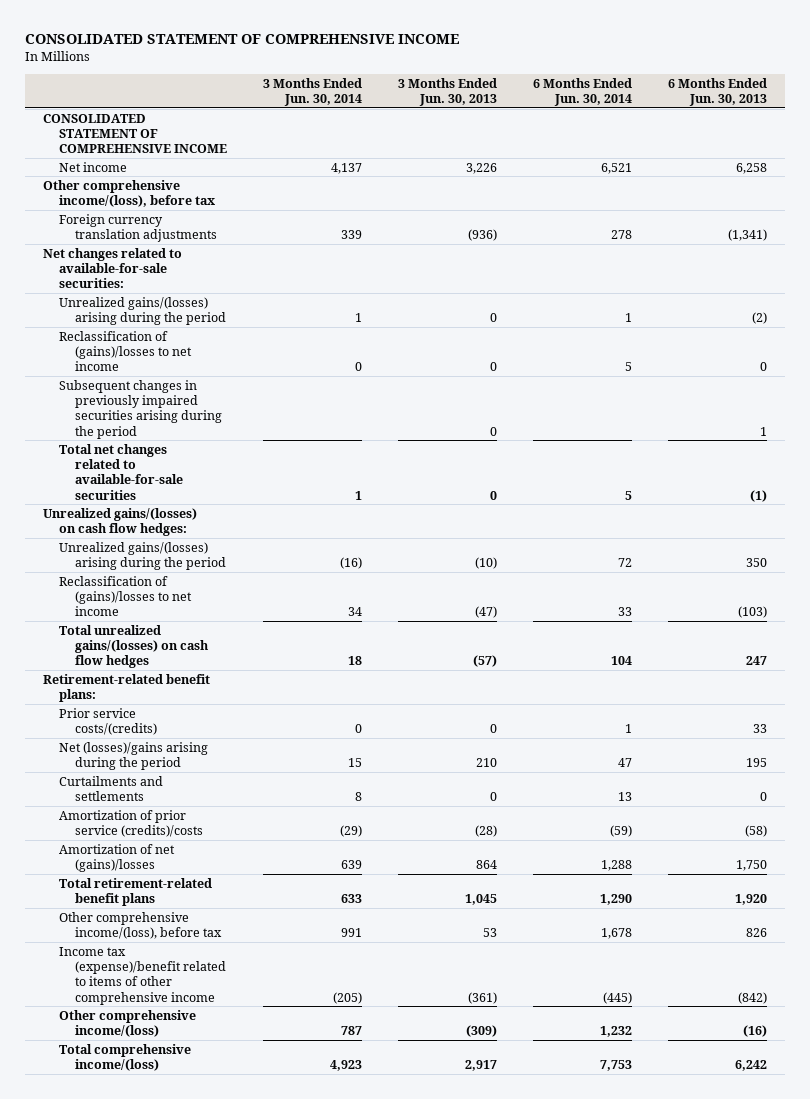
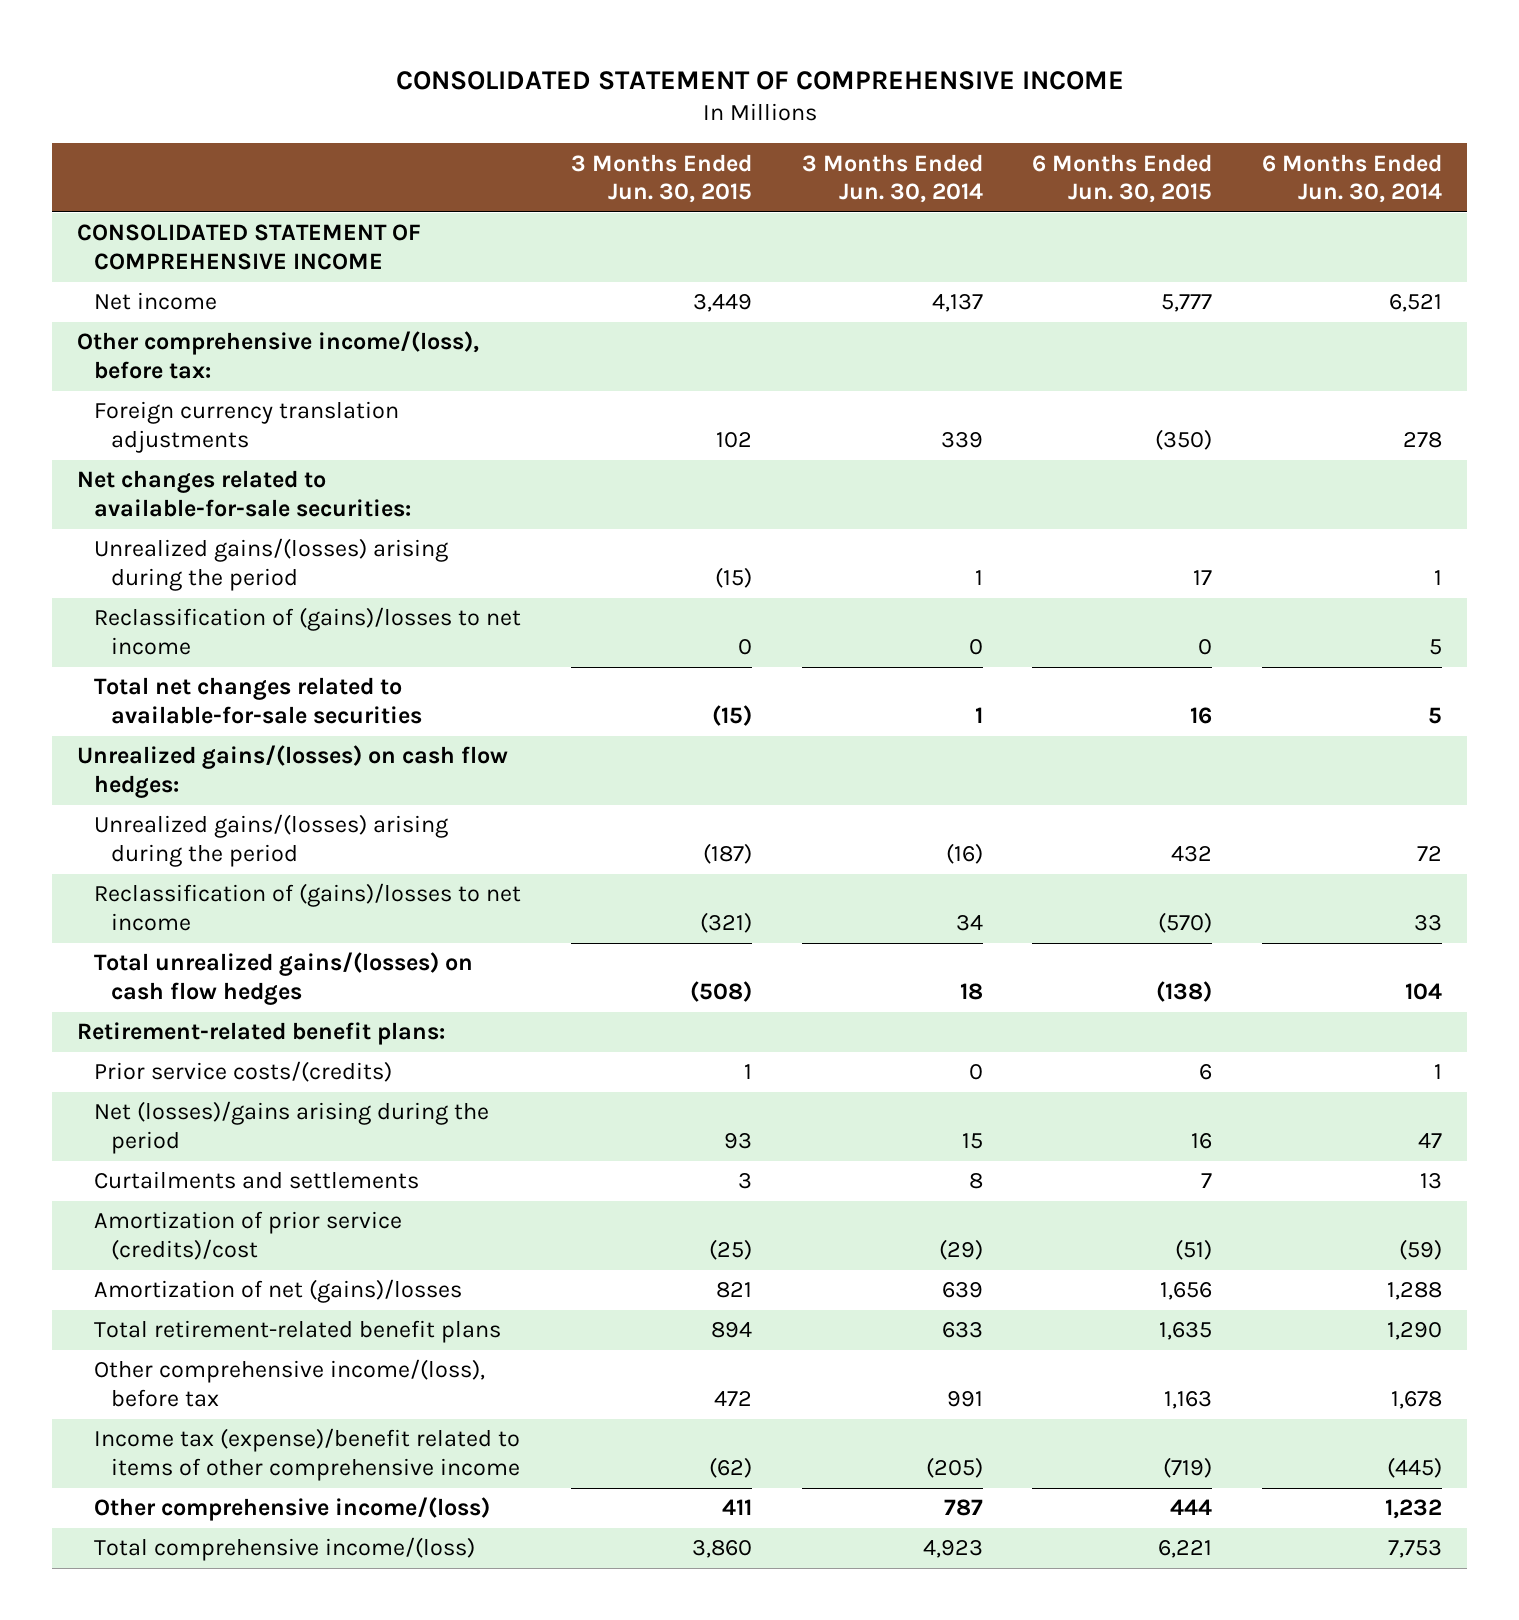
- | 3 Months Ended Jun. 30, 2014 | 3 Months Ended Jun. 30, 2013 | 6 Months Ended Jun. 30, 2014 | 6 Months Ended Jun. 30, 2013
+ | 3 Months Ended Jun. 30, 2015 | 3 Months Ended Jun. 30, 2014 | 6 Months Ended Jun. 30, 2015 | 6 Months Ended Jun. 30, 2014
- Other comprehensive income/(loss), before tax
+ Other comprehensive income/(loss), before tax:
- Subsequent changes in previously impaired securities arising during the period | | 0 | | 1
- Amortization of prior service (credits)/costs | (29) | (28) | (59) | (58)
+ Amortization of prior service (credits)/cost | (25) | (29) | (51) | (59)

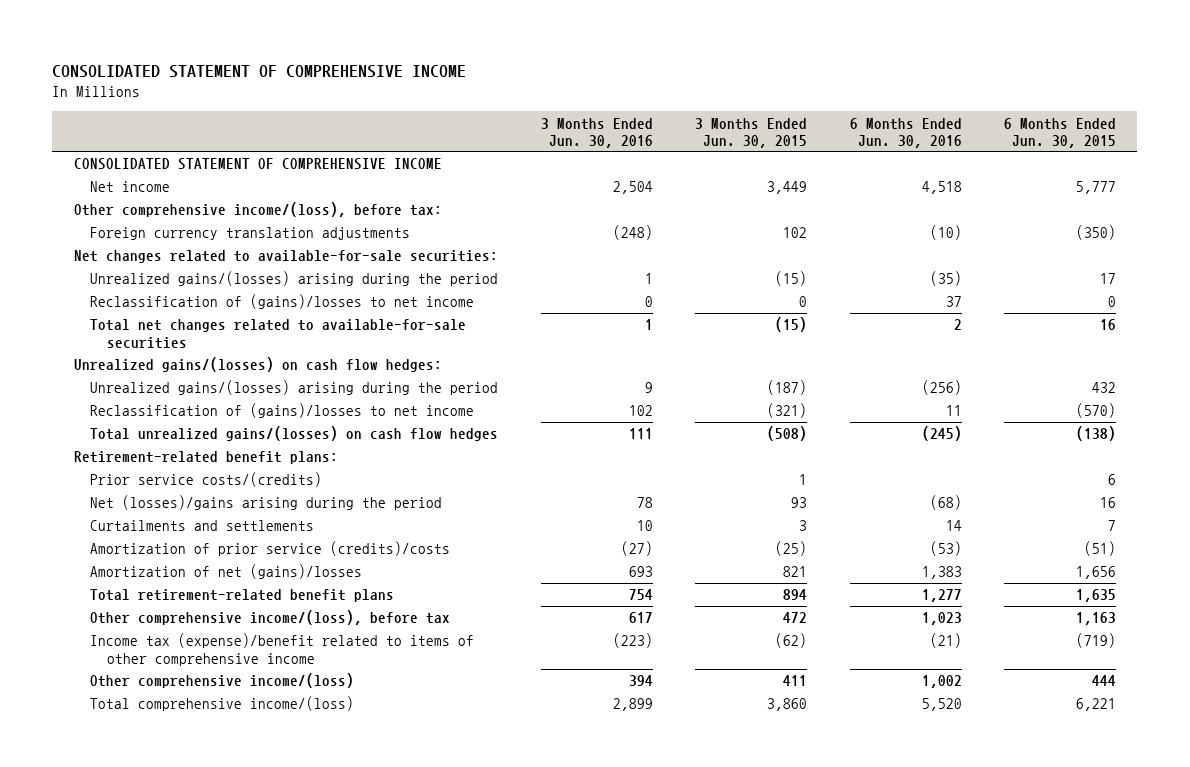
- | 3 Months Ended Jun. 30, 2015 | 3 Months Ended Jun. 30, 2014 | 6 Months Ended Jun. 30, 2015 | 6 Months Ended Jun. 30, 2014
+ | 3 Months Ended Jun. 30, 2016 | 3 Months Ended Jun. 30, 2015 | 6 Months Ended Jun. 30, 2016 | 6 Months Ended Jun. 30, 2015
- Amortization of prior service (credits)/cost | (25) | (29) | (51) | (59)
+ Amortization of prior service (credits)/costs | (27) | (25) | (53) | (51)

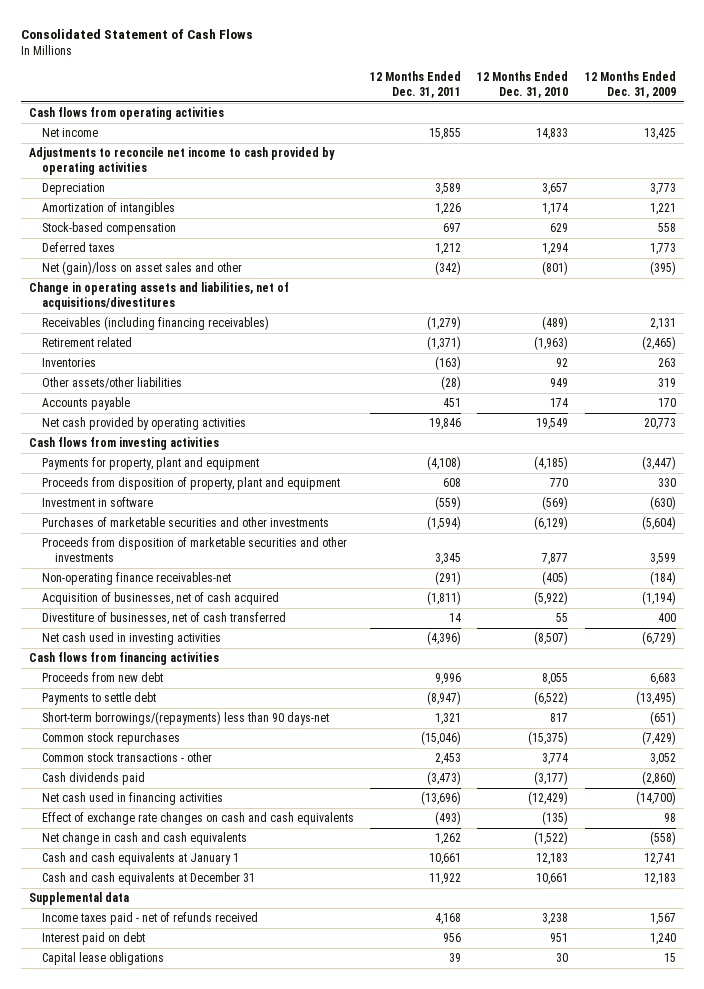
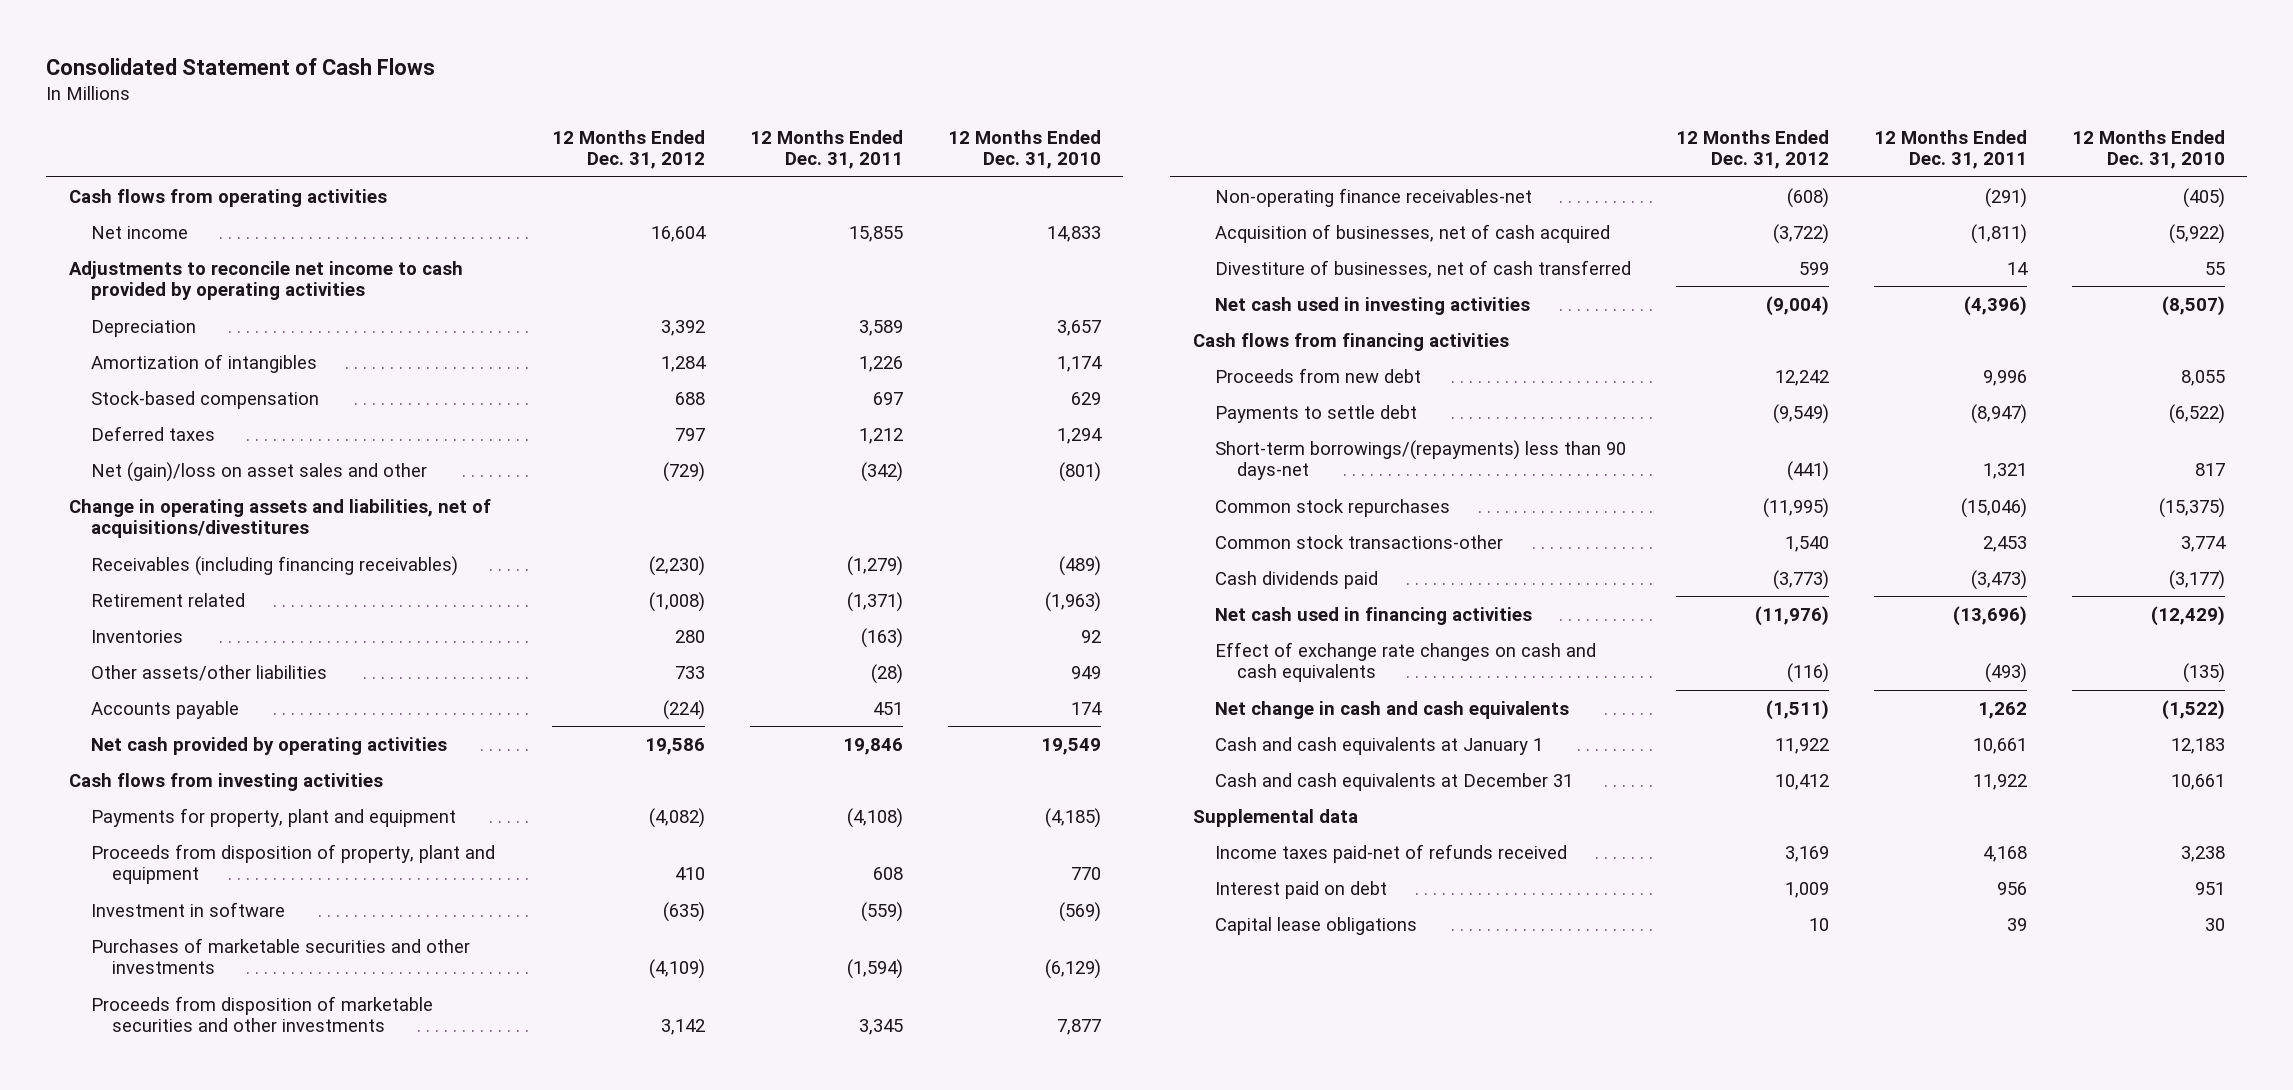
- | 12 Months Ended Dec. 31, 2011 | 12 Months Ended Dec. 31, 2010 | 12 Months Ended Dec. 31, 2009
+ | 12 Months Ended Dec. 31, 2012 | 12 Months Ended Dec. 31, 2011 | 12 Months Ended Dec. 31, 2010
- Common stock transactions - other | 2,453 | 3,774 | 3,052
+ Common stock transactions-other | 1,540 | 2,453 | 3,774
- Income taxes paid - net of refunds received | 4,168 | 3,238 | 1,567
+ Income taxes paid-net of refunds received | 3,169 | 4,168 | 3,238

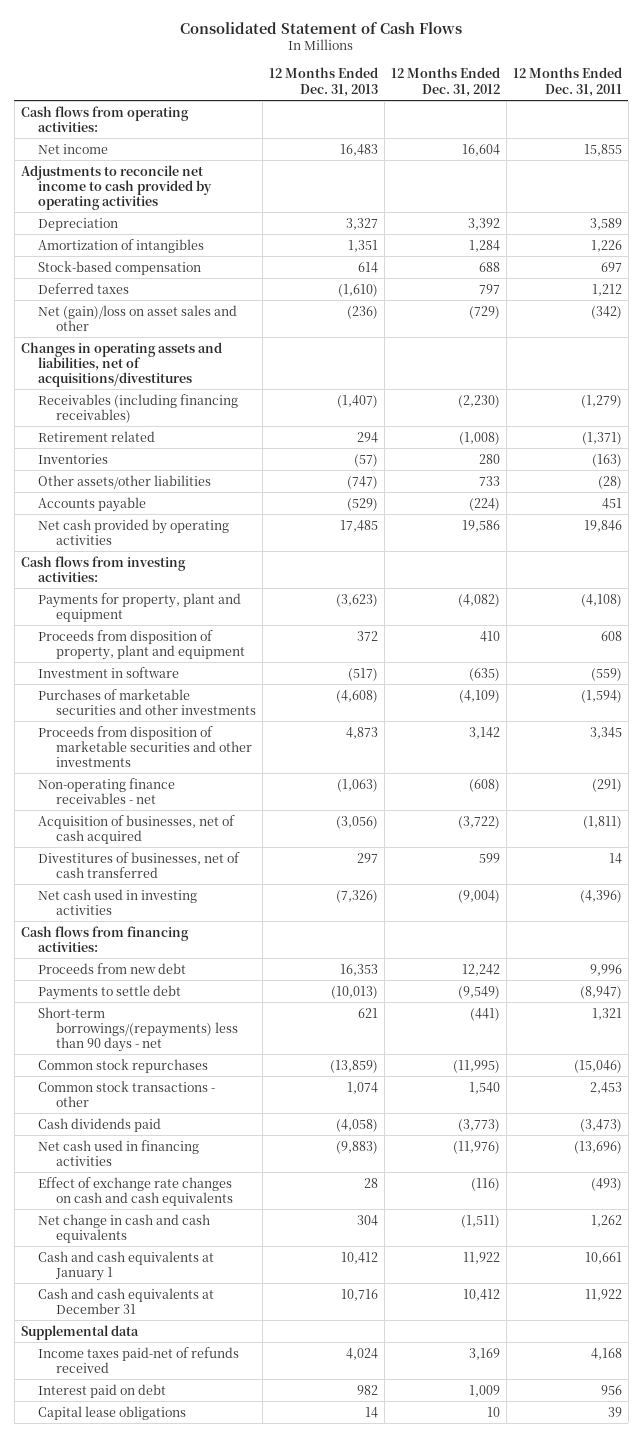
- | 12 Months Ended Dec. 31, 2012 | 12 Months Ended Dec. 31, 2011 | 12 Months Ended Dec. 31, 2010
+ | 12 Months Ended Dec. 31, 2013 | 12 Months Ended Dec. 31, 2012 | 12 Months Ended Dec. 31, 2011
- Cash flows from operating activities
+ Cash flows from operating activities:
- Change in operating assets and liabilities, net of acquisitions/divestitures
+ Changes in operating assets and liabilities, net of acquisitions/divestitures
- Cash flows from investing activities
+ Cash flows from investing activities:
- Non-operating finance receivables-net | (608) | (291) | (405)
+ Non-operating finance receivables - net | (1,063) | (608) | (291)
- Divestiture of businesses, net of cash transferred | 599 | 14 | 55
+ Divestitures of businesses, net of cash transferred | 297 | 599 | 14
- Cash flows from financing activities
+ Cash flows from financing activities:
- Short-term borrowings/(repayments) less than 90 days-net | (441) | 1,321 | 817
+ Short-term borrowings/(repayments) less than 90 days - net | 621 | (441) | 1,321
- Common stock transactions-other | 1,540 | 2,453 | 3,774
+ Common stock transactions - other | 1,074 | 1,540 | 2,453

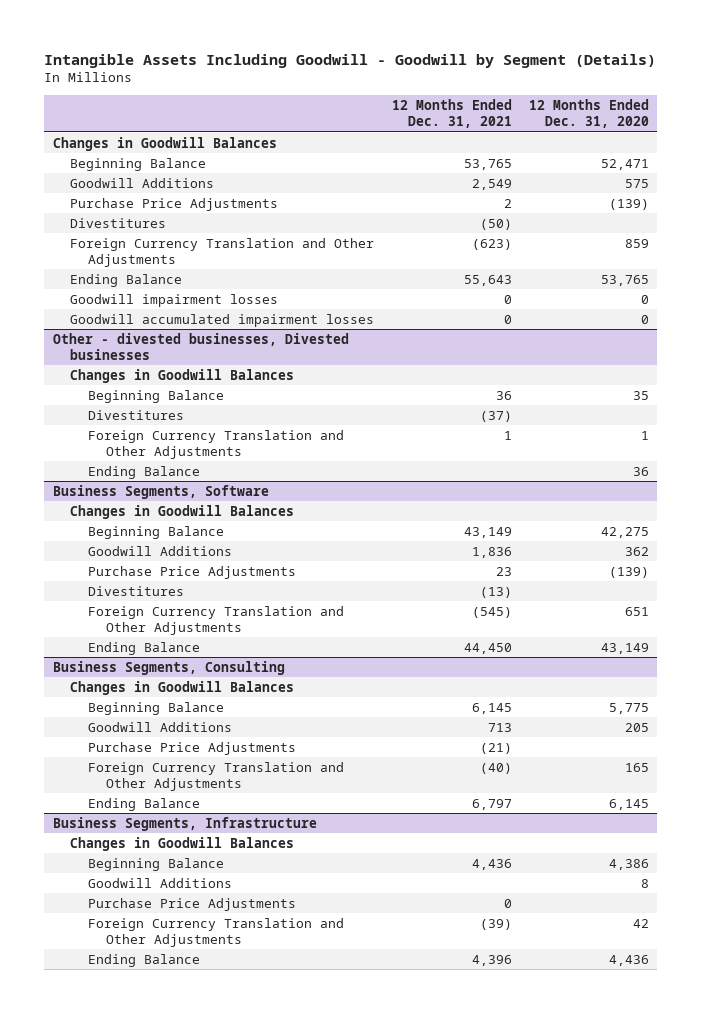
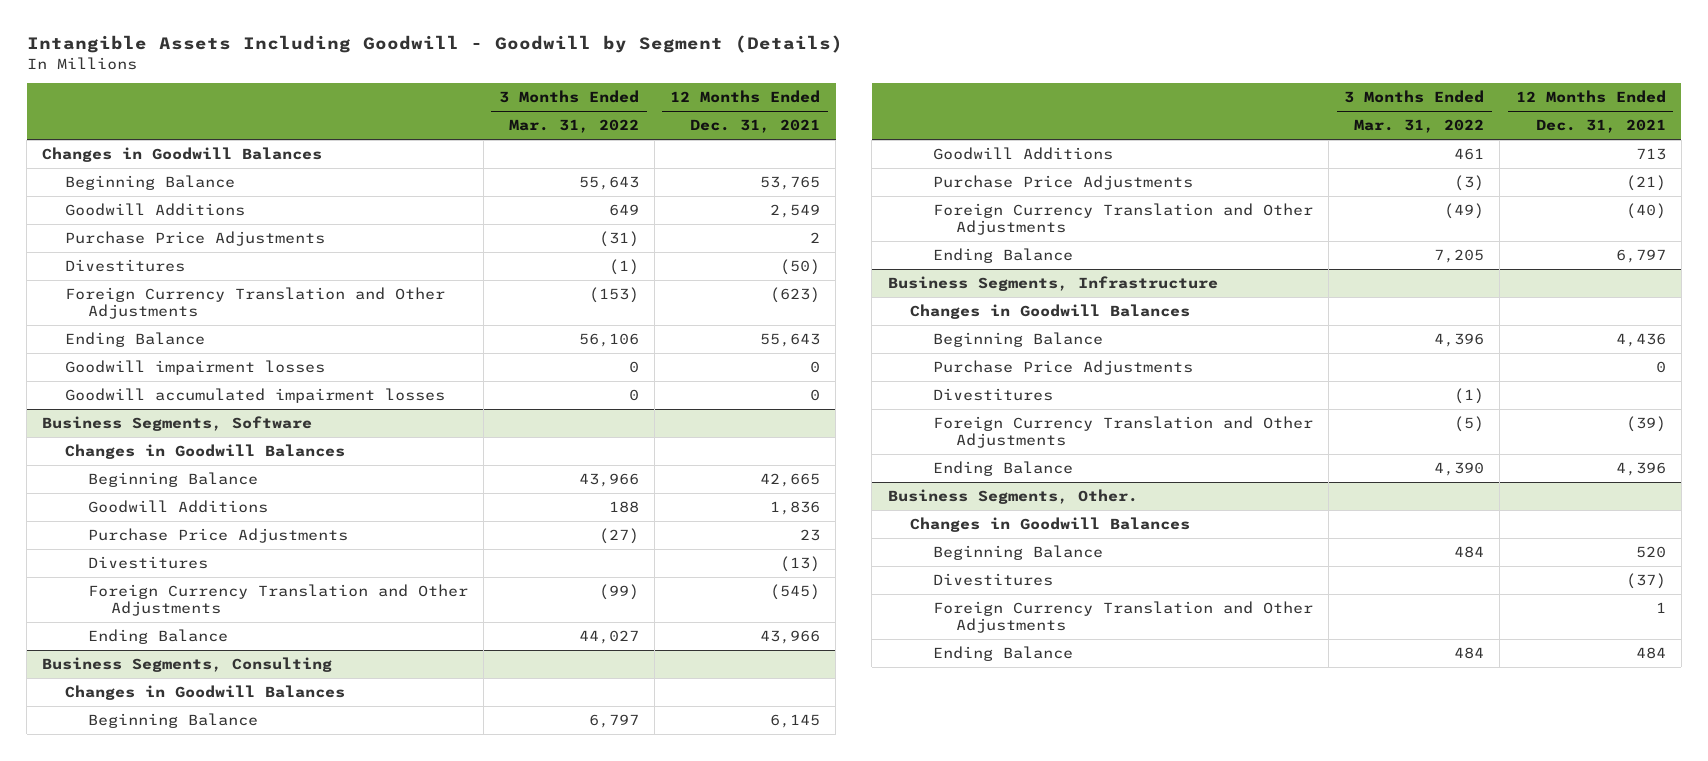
- | 12 Months Ended Dec. 31, 2021 | 12 Months Ended Dec. 31, 2020
+ | 3 Months Ended Mar. 31, 2022 | 12 Months Ended Dec. 31, 2021
- Other - divested businesses, Divested businesses
- Changes in Goodwill Balances
- Beginning Balance | 36 | 35
- Divestitures | (37) |
- Foreign Currency Translation and Other Adjustments | 1 | 1
- Ending Balance | | 36
@ Business Segments, Software
- Beginning Balance | 43,149 | 42,275
+ Beginning Balance | 43,966 | 42,665
- Ending Balance | 44,450 | 43,149
+ Ending Balance | 44,027 | 43,966
@ Business Segments, Infrastructure
- Goodwill Additions | | 8
+ Divestitures | (1) |
+ Business Segments, Other.
+ Changes in Goodwill Balances
+ Beginning Balance | 484 | 520
+ Divestitures | | (37)
+ Foreign Currency Translation and Other Adjustments | | 1
+ Ending Balance | 484 | 484

